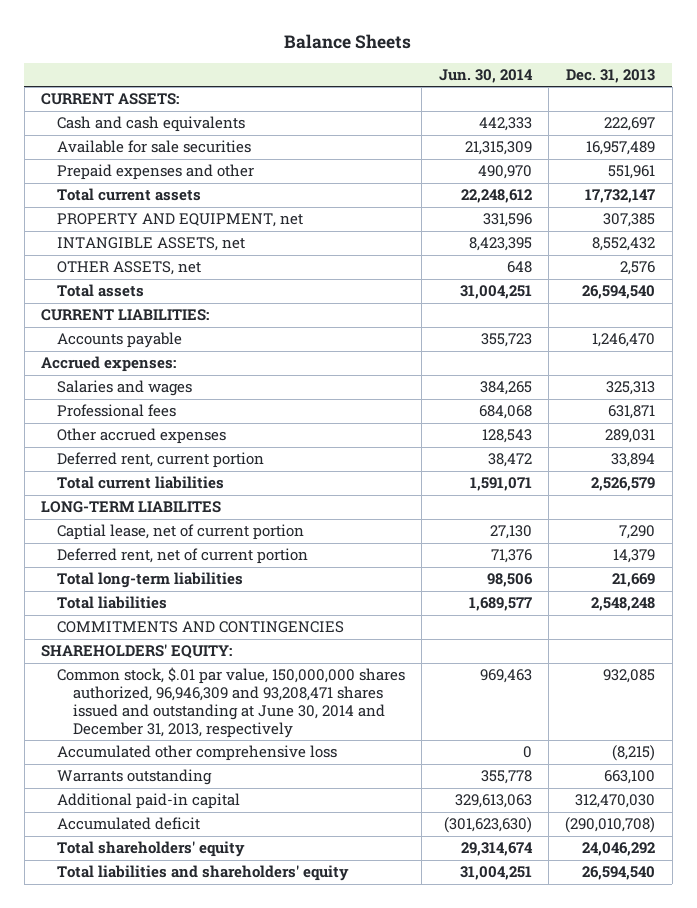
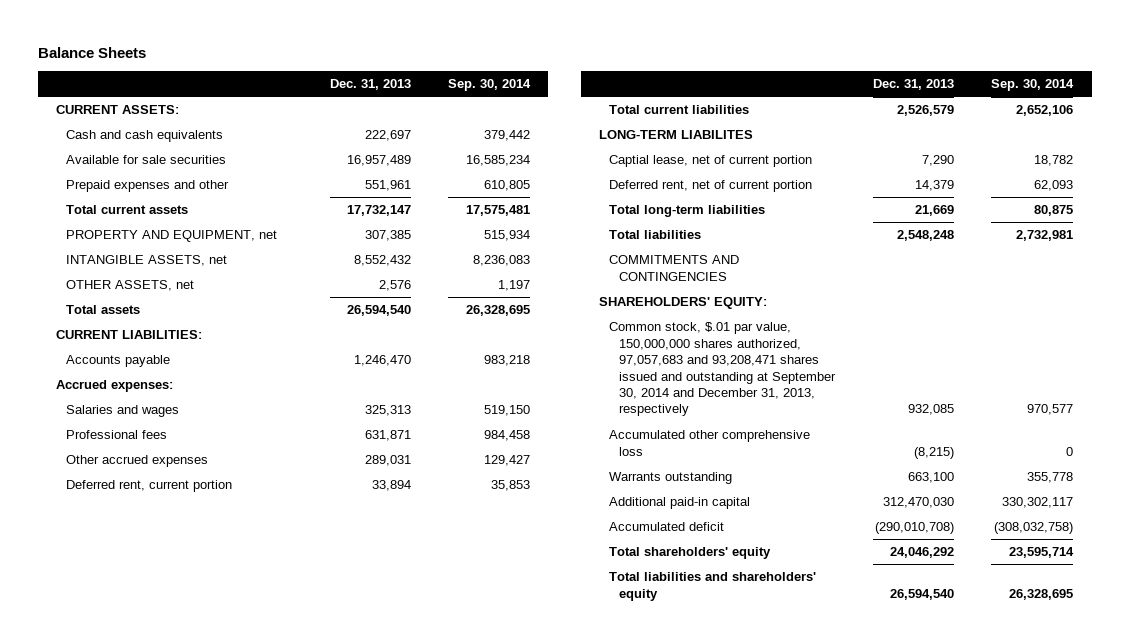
- | Jun. 30, 2014 | Dec. 31, 2013
+ | Dec. 31, 2013 | Sep. 30, 2014
- Common stock, $.01 par value, 150,000,000 shares authorized, 96,946,309 and 93,208,471 shares issued and outstanding at June 30, 2014 and December 31, 2013, respectively | 969,463 | 932,085
+ Common stock, $.01 par value, 150,000,000 shares authorized, 97,057,683 and 93,208,471 shares issued and outstanding at September 30, 2014 and December 31, 2013, respectively | 932,085 | 970,577

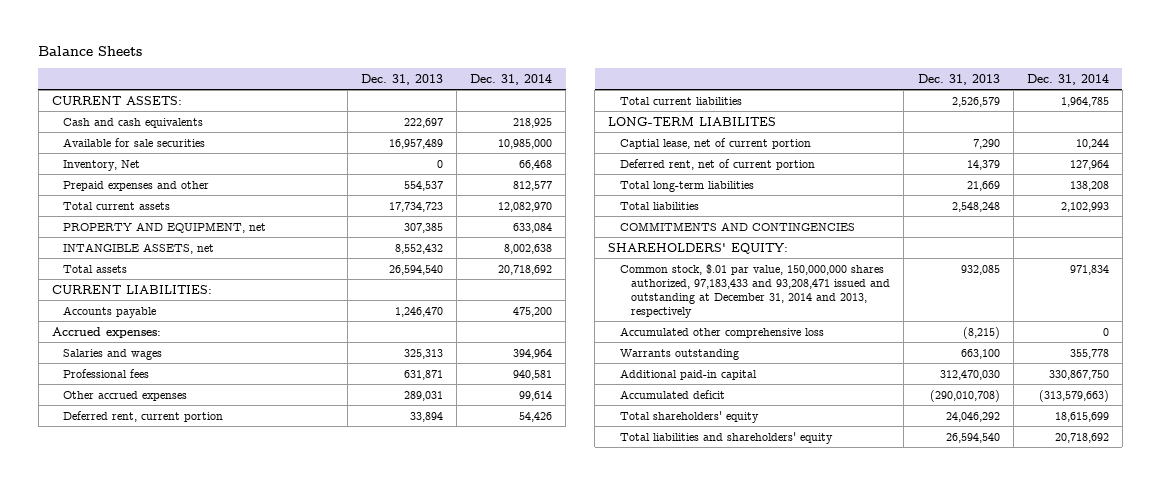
- | Dec. 31, 2013 | Sep. 30, 2014
+ | Dec. 31, 2013 | Dec. 31, 2014
- Prepaid expenses and other | 551,961 | 610,805
- Total current assets | 17,732,147 | 17,575,481
+ Inventory, Net | 0 | 66,468
+ Prepaid expenses and other | 554,537 | 812,577
+ Total current assets | 17,734,723 | 12,082,970
- OTHER ASSETS, net | 2,576 | 1,197
- Common stock, $.01 par value, 150,000,000 shares authorized, 97,057,683 and 93,208,471 shares issued and outstanding at September 30, 2014 and December 31, 2013, respectively | 932,085 | 970,577
+ Common stock, $.01 par value, 150,000,000 shares authorized, 97,183,433 and 93,208,471 issued and outstanding at December 31, 2014 and 2013, respectively | 932,085 | 971,834

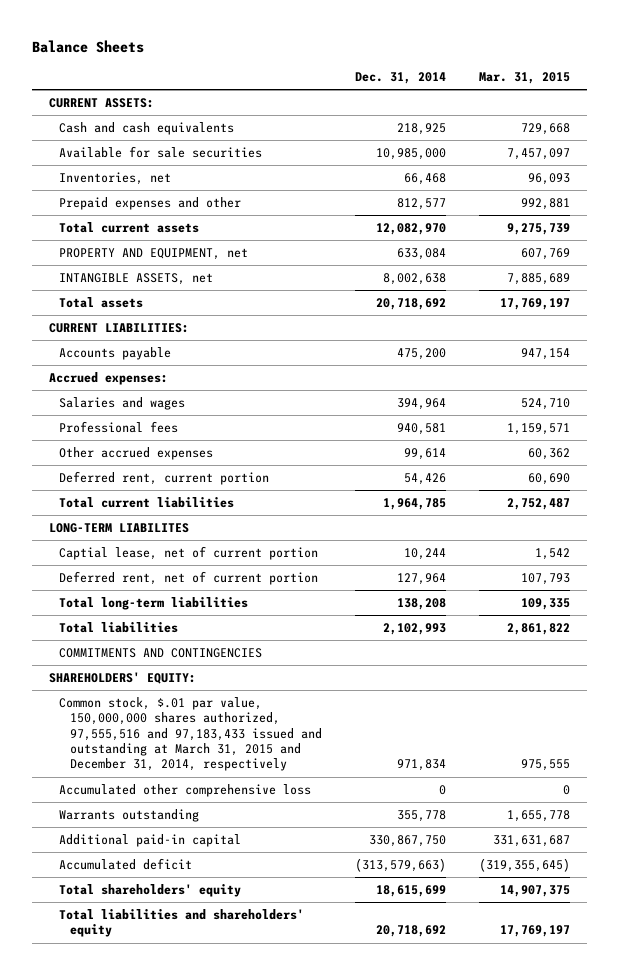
- | Dec. 31, 2013 | Dec. 31, 2014
+ | Dec. 31, 2014 | Mar. 31, 2015
- Inventory, Net | 0 | 66,468
+ Inventories, net | 66,468 | 96,093
- Common stock, $.01 par value, 150,000,000 shares authorized, 97,183,433 and 93,208,471 issued and outstanding at December 31, 2014 and 2013, respectively | 932,085 | 971,834
+ Common stock, $.01 par value, 150,000,000 shares authorized, 97,555,516 and 97,183,433 issued and outstanding at March 31, 2015 and December 31, 2014, respectively | 971,834 | 975,555

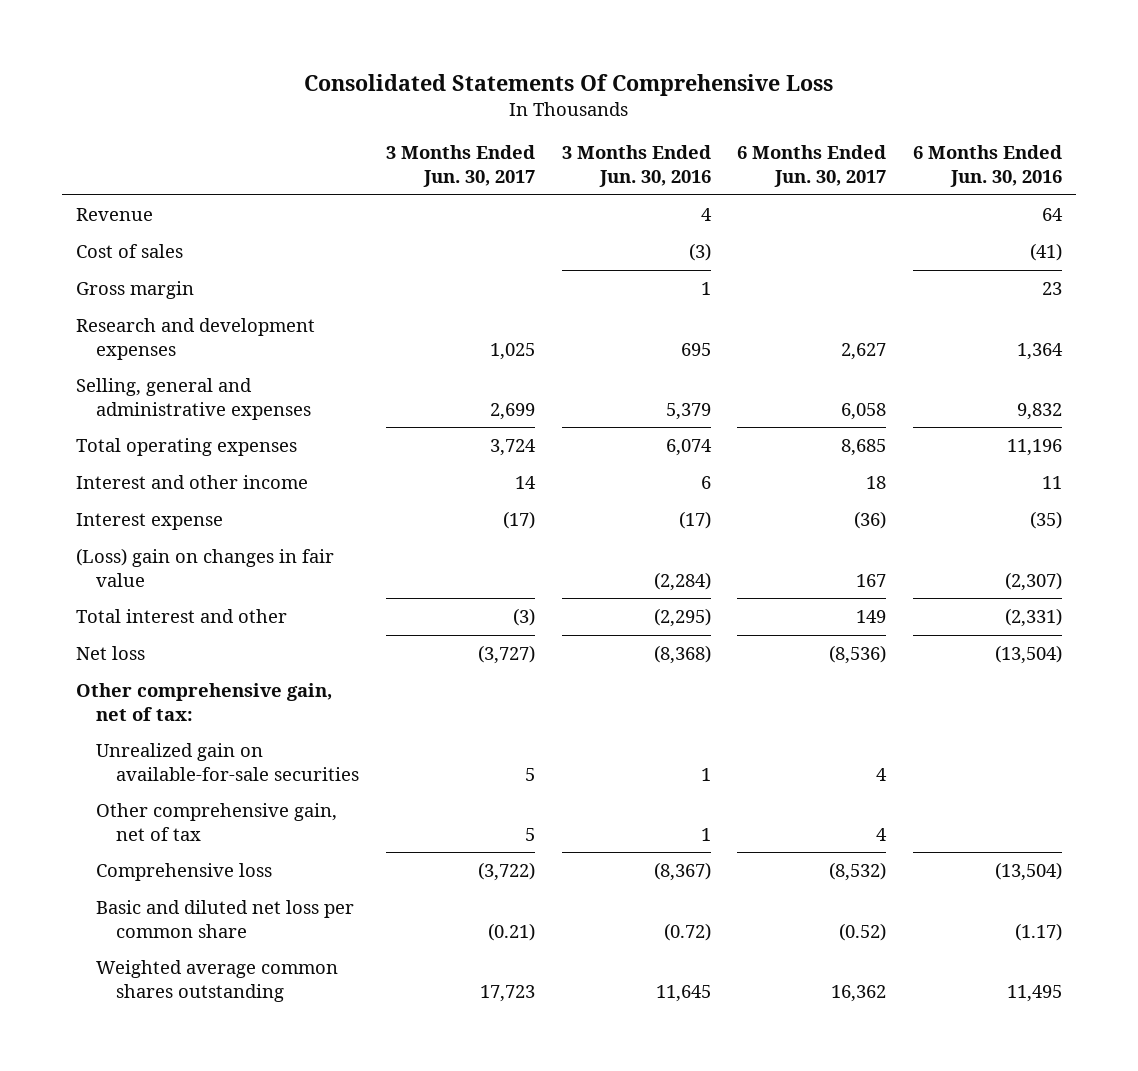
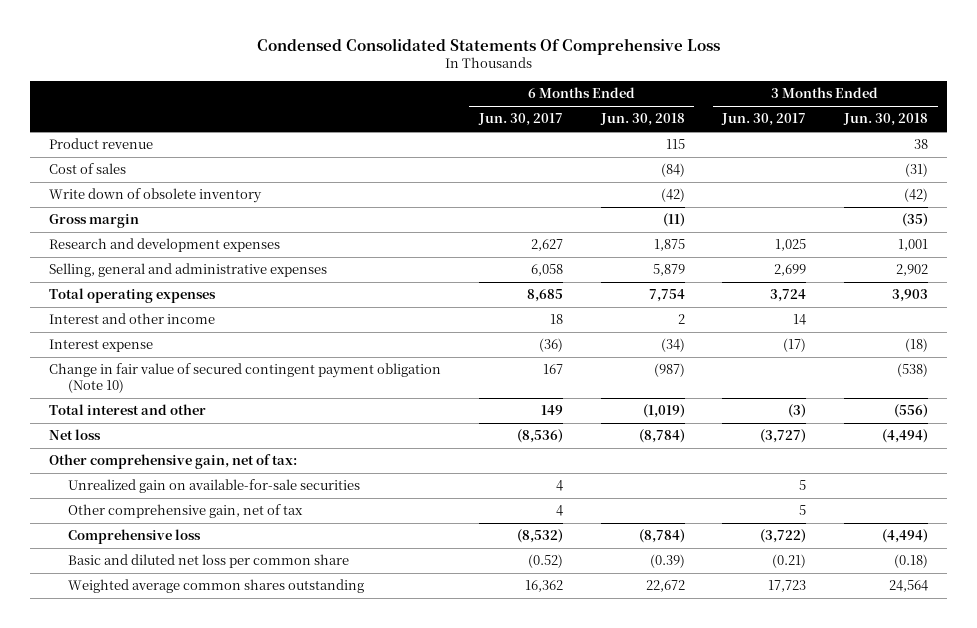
- Consolidated Statements Of Comprehensive Loss
+ Condensed Consolidated Statements Of Comprehensive Loss
- | 3 Months Ended Jun. 30, 2017 | 3 Months Ended Jun. 30, 2016 | 6 Months Ended Jun. 30, 2017 | 6 Months Ended Jun. 30, 2016
+ | 6 Months Ended Jun. 30, 2017 | 6 Months Ended Jun. 30, 2018 | 3 Months Ended Jun. 30, 2017 | 3 Months Ended Jun. 30, 2018
- Revenue | | 4 | | 64
+ Product revenue | | 115 | | 38
+ Write down of obsolete inventory | | (42) | | (42)
- (Loss) gain on changes in fair value | | (2,284) | 167 | (2,307)
+ Change in fair value of secured contingent payment obligation (Note 10) | 167 | (987) | | (538)

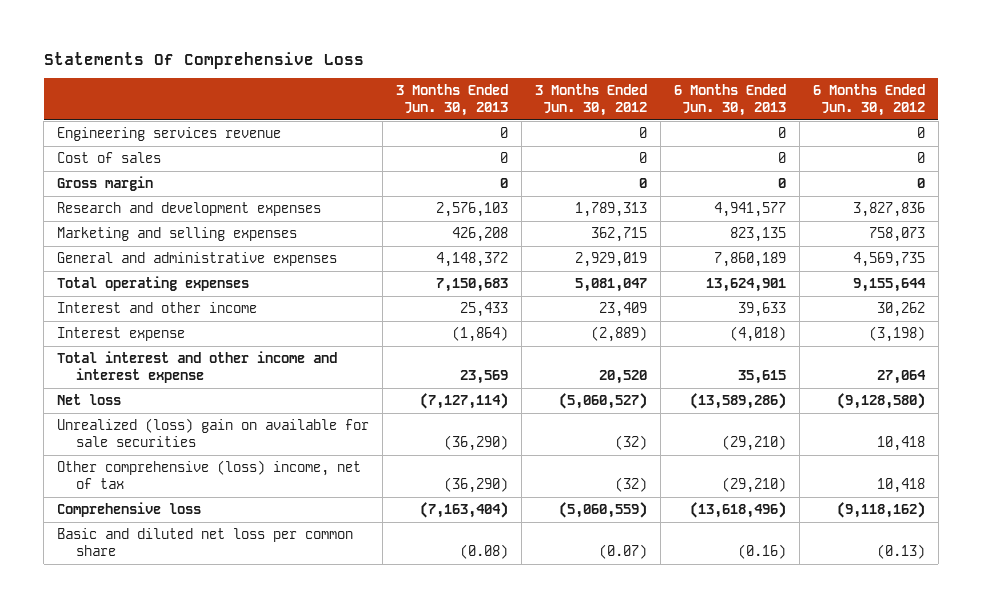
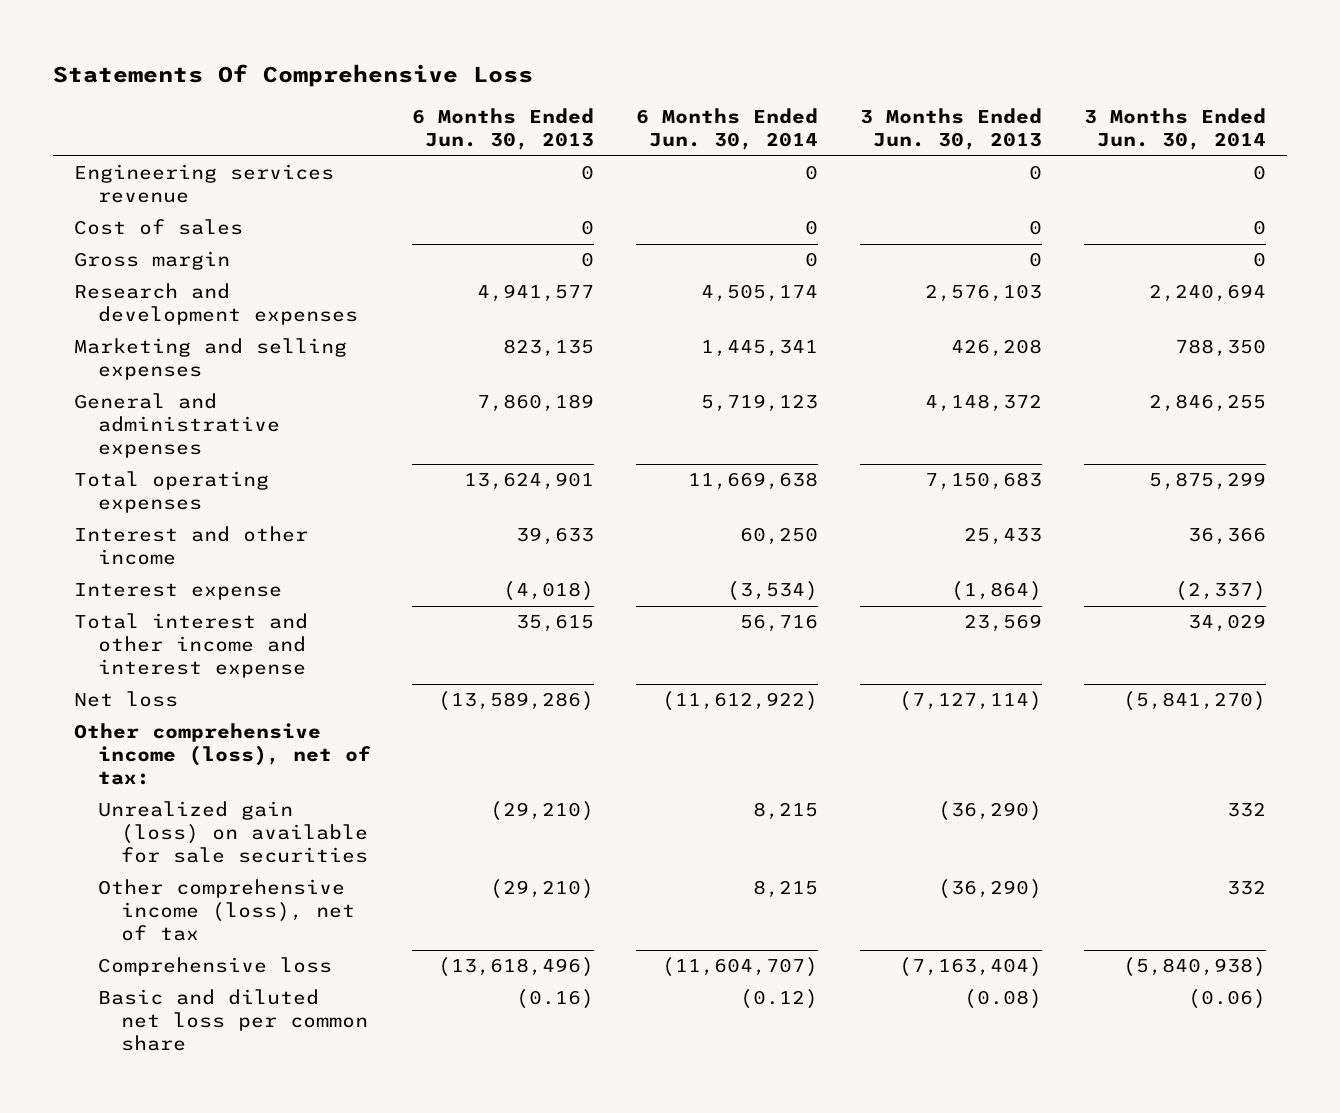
- | 3 Months Ended Jun. 30, 2013 | 3 Months Ended Jun. 30, 2012 | 6 Months Ended Jun. 30, 2013 | 6 Months Ended Jun. 30, 2012
+ | 6 Months Ended Jun. 30, 2013 | 6 Months Ended Jun. 30, 2014 | 3 Months Ended Jun. 30, 2013 | 3 Months Ended Jun. 30, 2014
- Unrealized (loss) gain on available for sale securities | (36,290) | (32) | (29,210) | 10,418
- Other comprehensive (loss) income, net of tax | (36,290) | (32) | (29,210) | 10,418
+ Other comprehensive income (loss), net of tax:
+ Unrealized gain (loss) on available for sale securities | (29,210) | 8,215 | (36,290) | 332
+ Other comprehensive income (loss), net of tax | (29,210) | 8,215 | (36,290) | 332

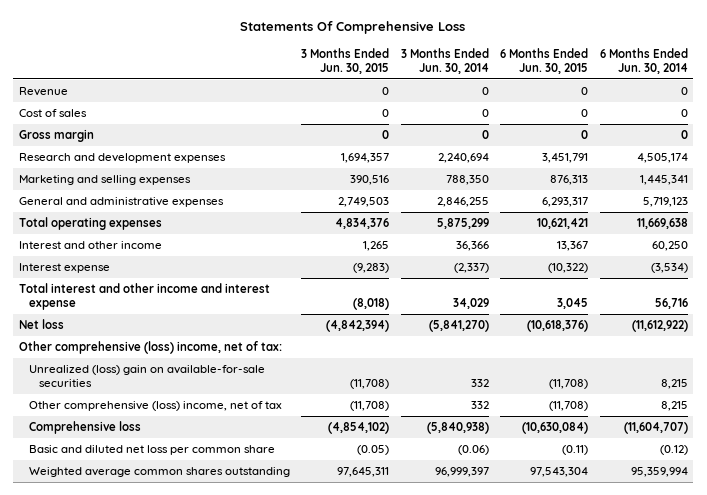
- | 6 Months Ended Jun. 30, 2013 | 6 Months Ended Jun. 30, 2014 | 3 Months Ended Jun. 30, 2013 | 3 Months Ended Jun. 30, 2014
+ | 3 Months Ended Jun. 30, 2015 | 3 Months Ended Jun. 30, 2014 | 6 Months Ended Jun. 30, 2015 | 6 Months Ended Jun. 30, 2014
- Engineering services revenue | 0 | 0 | 0 | 0
+ Revenue | 0 | 0 | 0 | 0
- Other comprehensive income (loss), net of tax:
- Unrealized gain (loss) on available for sale securities | (29,210) | 8,215 | (36,290) | 332
- Other comprehensive income (loss), net of tax | (29,210) | 8,215 | (36,290) | 332
+ Other comprehensive (loss) income, net of tax:
+ Unrealized (loss) gain on available-for-sale securities | (11,708) | 332 | (11,708) | 8,215
+ Other comprehensive (loss) income, net of tax | (11,708) | 332 | (11,708) | 8,215
+ Weighted average common shares outstanding | 97,645,311 | 96,999,397 | 97,543,304 | 95,359,994

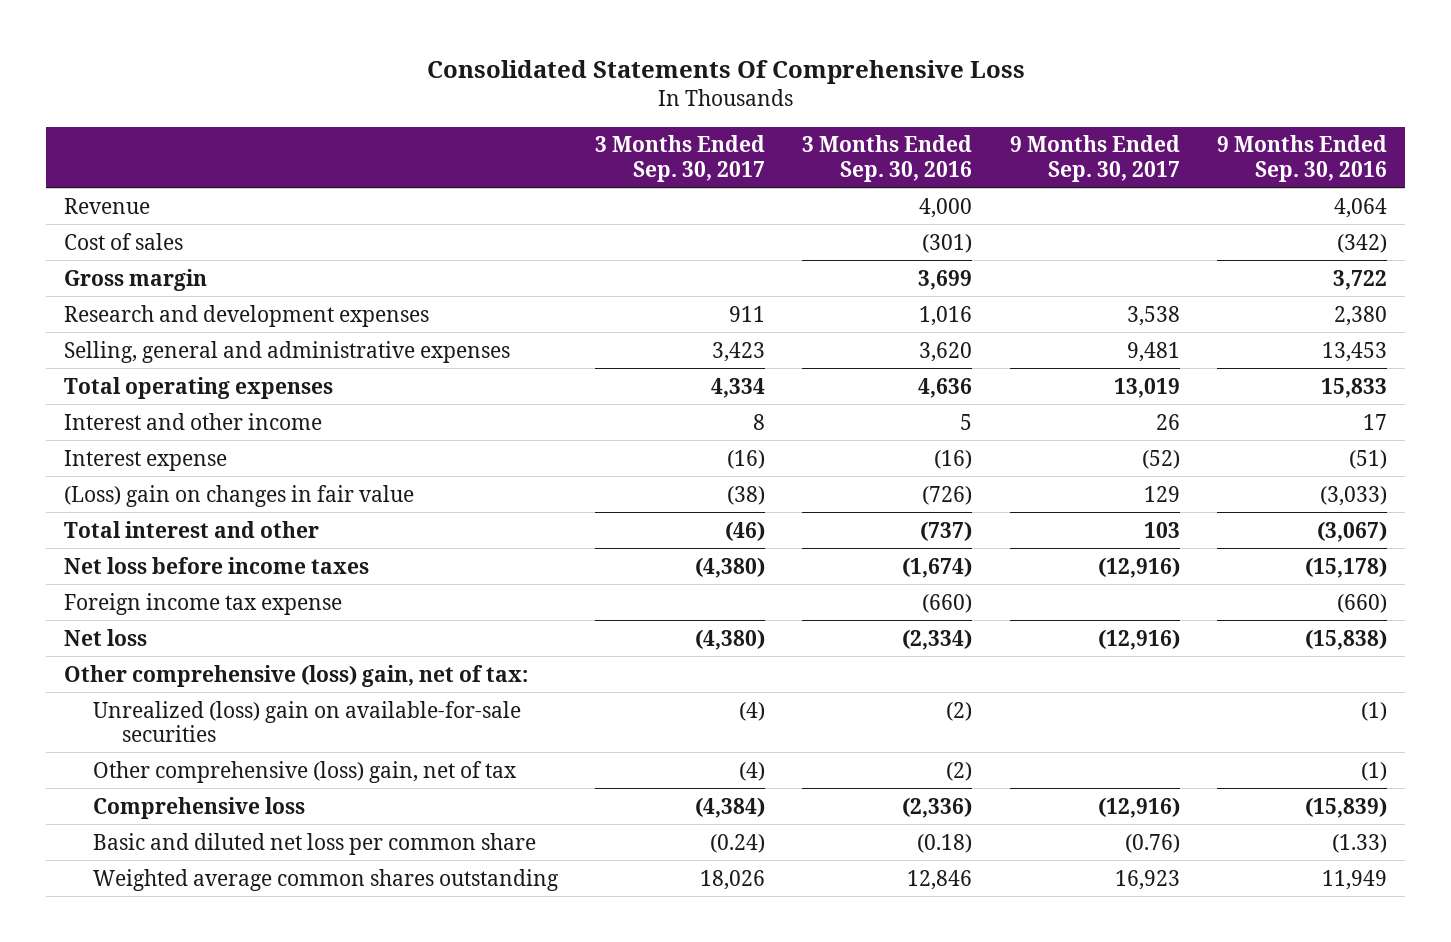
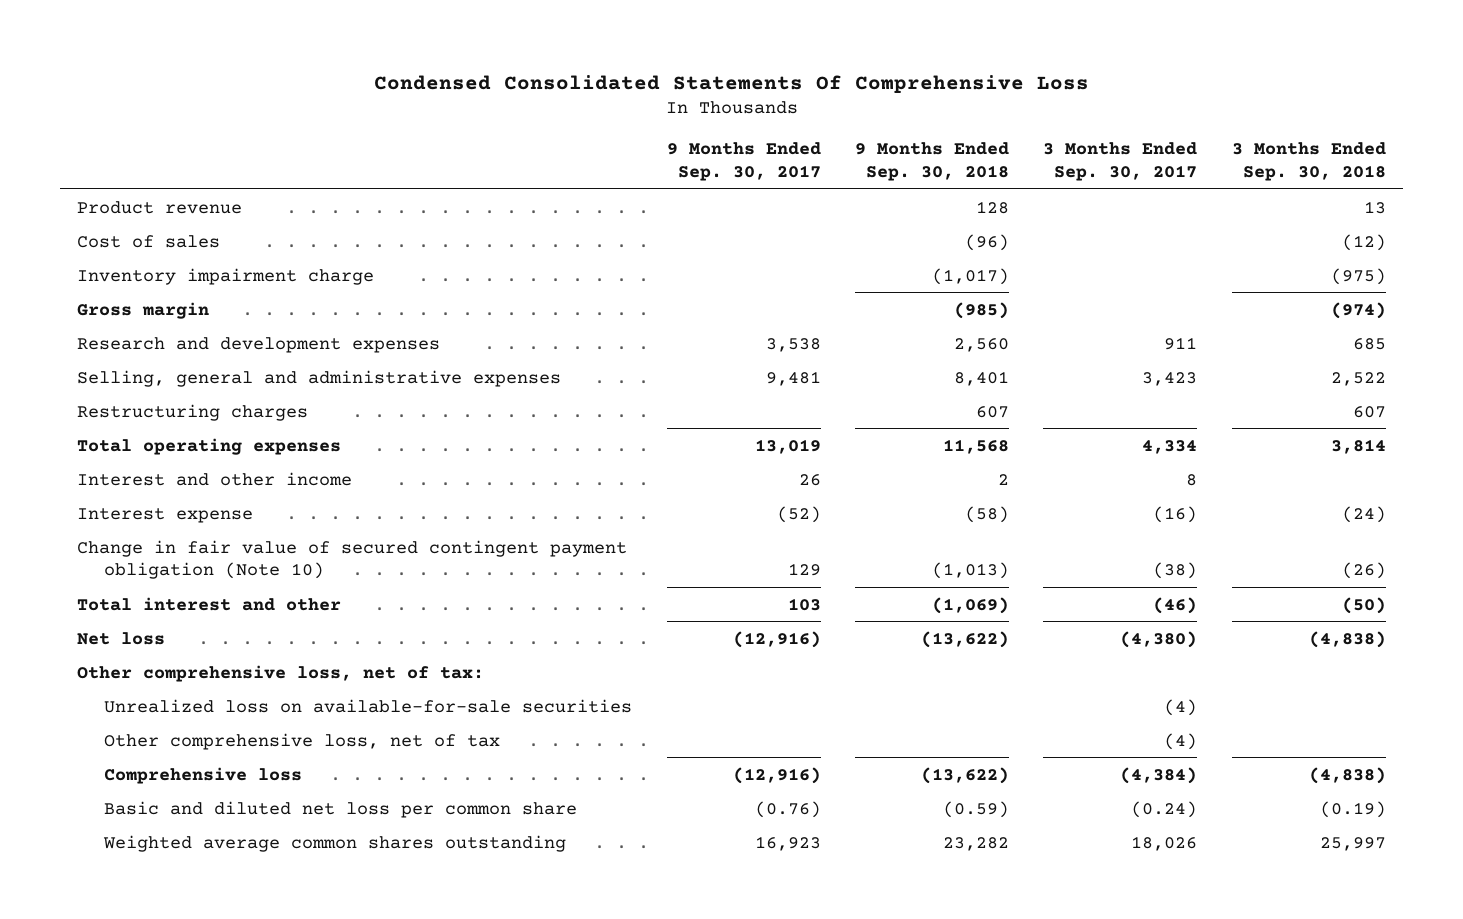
- Consolidated Statements Of Comprehensive Loss
+ Condensed Consolidated Statements Of Comprehensive Loss
- | 3 Months Ended Sep. 30, 2017 | 3 Months Ended Sep. 30, 2016 | 9 Months Ended Sep. 30, 2017 | 9 Months Ended Sep. 30, 2016
+ | 9 Months Ended Sep. 30, 2017 | 9 Months Ended Sep. 30, 2018 | 3 Months Ended Sep. 30, 2017 | 3 Months Ended Sep. 30, 2018
- Revenue | | 4,000 | | 4,064
+ Product revenue | | 128 | | 13
+ Inventory impairment charge | | (1,017) | | (975)
+ Restructuring charges | | 607 | | 607
- (Loss) gain on changes in fair value | (38) | (726) | 129 | (3,033)
+ Change in fair value of secured contingent payment obligation (Note 10) | 129 | (1,013) | (38) | (26)
- Net loss before income taxes | (4,380) | (1,674) | (12,916) | (15,178)
- Foreign income tax expense | | (660) | | (660)
- Other comprehensive (loss) gain, net of tax:
- Unrealized (loss) gain on available-for-sale securities | (4) | (2) | | (1)
- Other comprehensive (loss) gain, net of tax | (4) | (2) | | (1)
+ Other comprehensive loss, net of tax:
+ Unrealized loss on available-for-sale securities | | | (4) |
+ Other comprehensive loss, net of tax | | | (4) |

